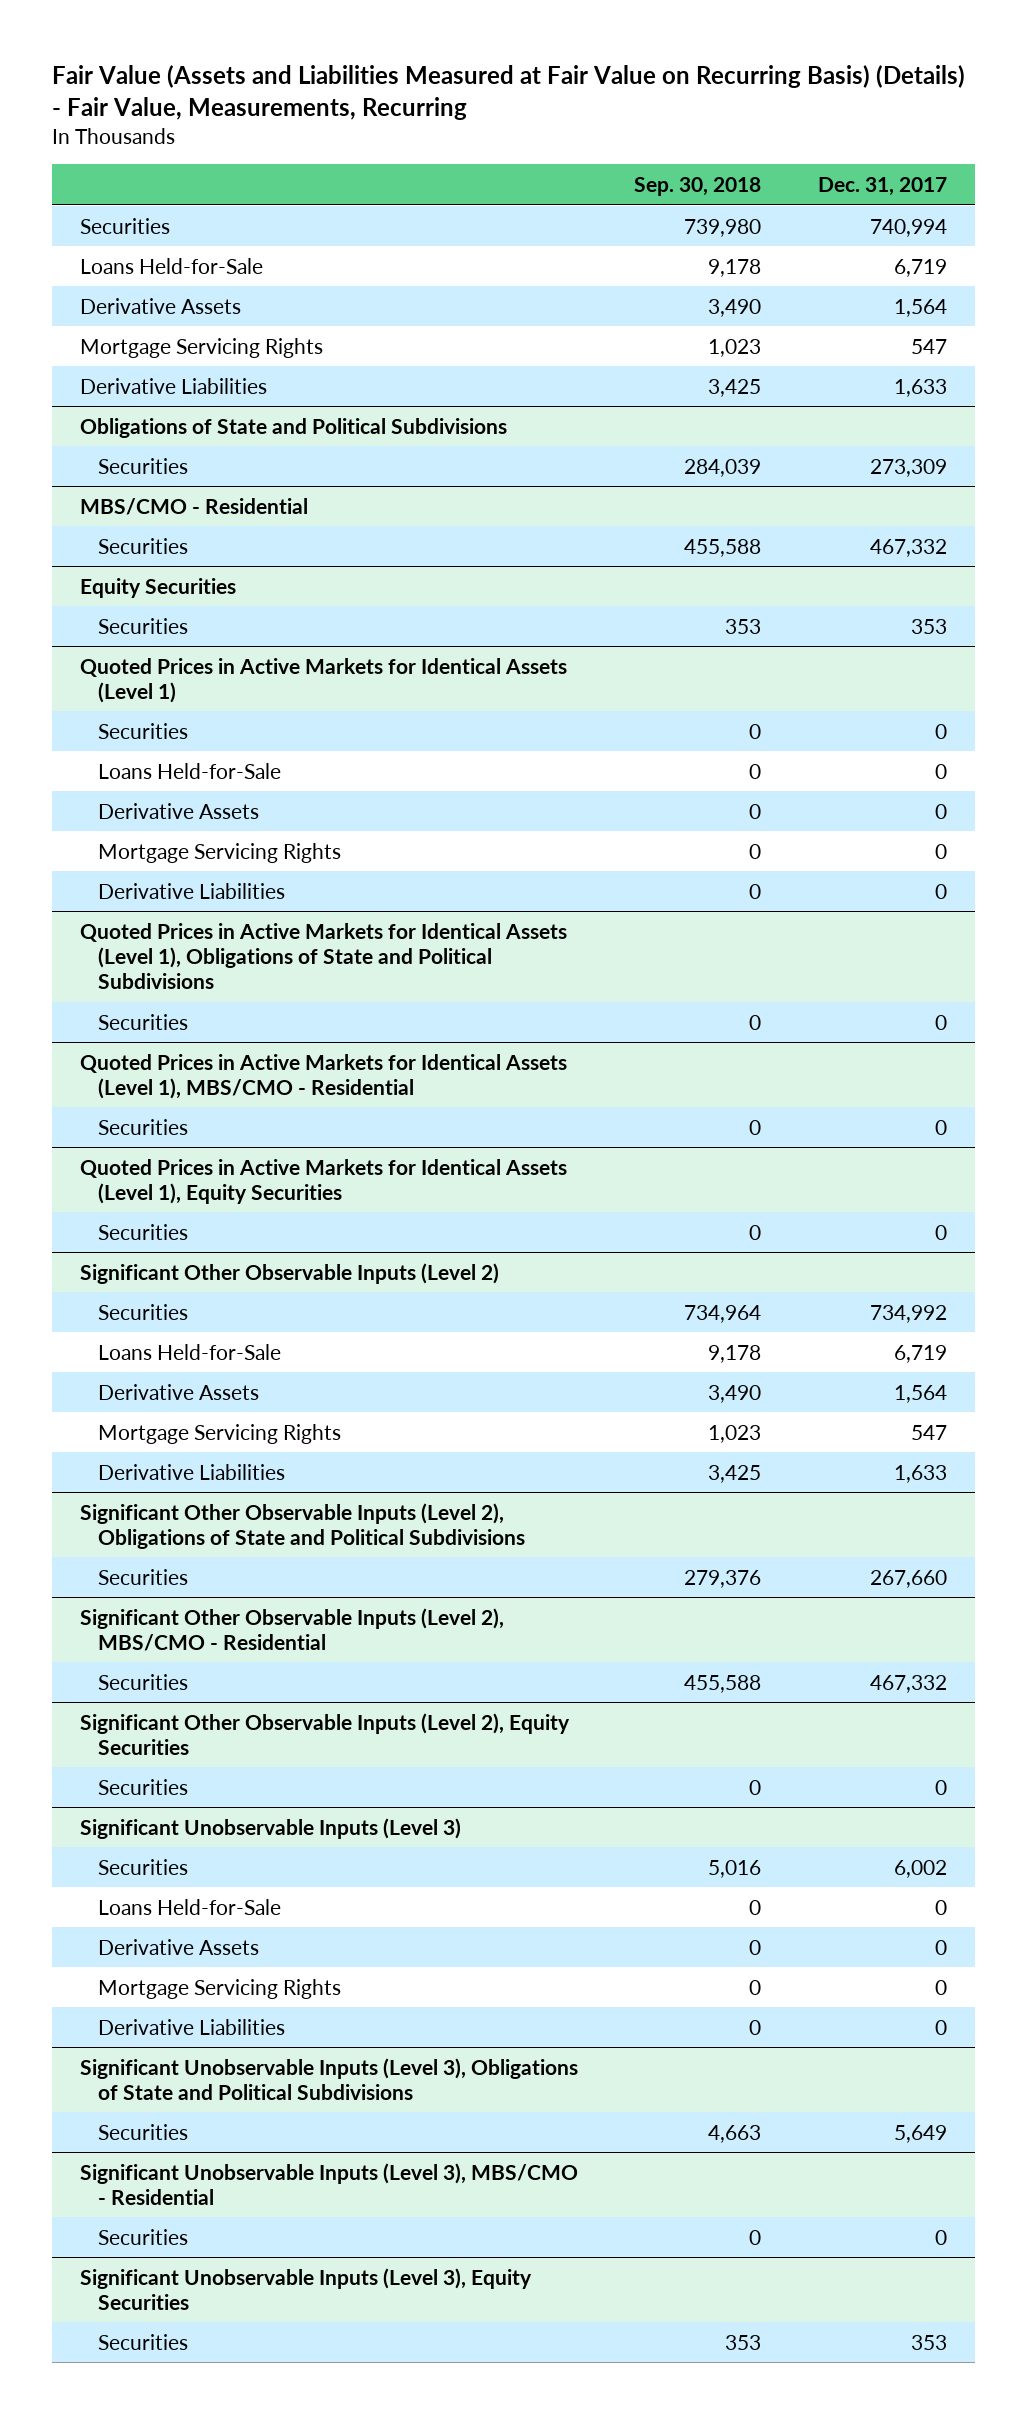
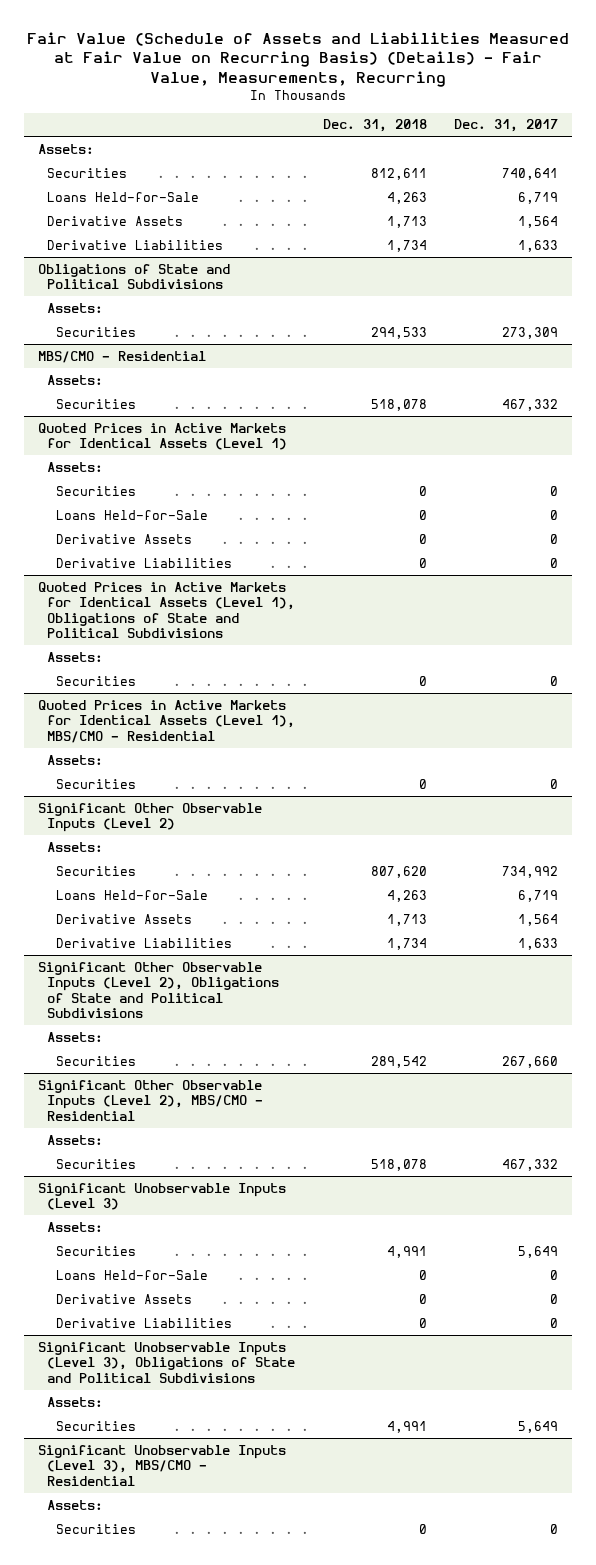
- Fair Value (Assets and Liabilities Measured at Fair Value on Recurring Basis) (Details) - Fair Value, Measurements, Recurring
+ Fair Value (Schedule of Assets and Liabilities Measured at Fair Value on Recurring Basis) (Details) - Fair Value, Measurements, Recurring
- | Sep. 30, 2018 | Dec. 31, 2017
+ | Dec. 31, 2018 | Dec. 31, 2017
- Securities | 739,980 | 740,994
+ Assets:
+ Securities | 812,611 | 740,641
- Mortgage Servicing Rights | 1,023 | 547
@ Obligations of State and Political Subdivisions
+ Assets:
@ MBS/CMO - Residential
+ Assets:
- Equity Securities
- Securities | 353 | 353
@ Quoted Prices in Active Markets for Identical Assets (Level 1)
+ Assets:
- Mortgage Servicing Rights | 0 | 0
@ Quoted Prices in Active Markets for Identical Assets (Level 1), Obligations of State and Political Subdivisions
+ Assets:
@ Quoted Prices in Active Markets for Identical Assets (Level 1), MBS/CMO - Residential
- Securities | 0 | 0
- Quoted Prices in Active Markets for Identical Assets (Level 1), Equity Securities
@ Quoted Prices in Active Markets for Identical Assets (Level 1), MBS/CMO - Residential
+ Assets:
@ Significant Other Observable Inputs (Level 2)
+ Assets:
- Mortgage Servicing Rights | 1,023 | 547
@ Significant Other Observable Inputs (Level 2), Obligations of State and Political Subdivisions
+ Assets:
@ Significant Other Observable Inputs (Level 2), MBS/CMO - Residential
+ Assets:
- Significant Other Observable Inputs (Level 2), Equity Securities
- Securities | 0 | 0
@ Significant Unobservable Inputs (Level 3)
- Securities | 5,016 | 6,002
+ Assets:
+ Securities | 4,991 | 5,649
- Mortgage Servicing Rights | 0 | 0
@ Significant Unobservable Inputs (Level 3), Obligations of State and Political Subdivisions
+ Assets:
@ Significant Unobservable Inputs (Level 3), MBS/CMO - Residential
+ Assets:
- Significant Unobservable Inputs (Level 3), Equity Securities
- Securities | 353 | 353

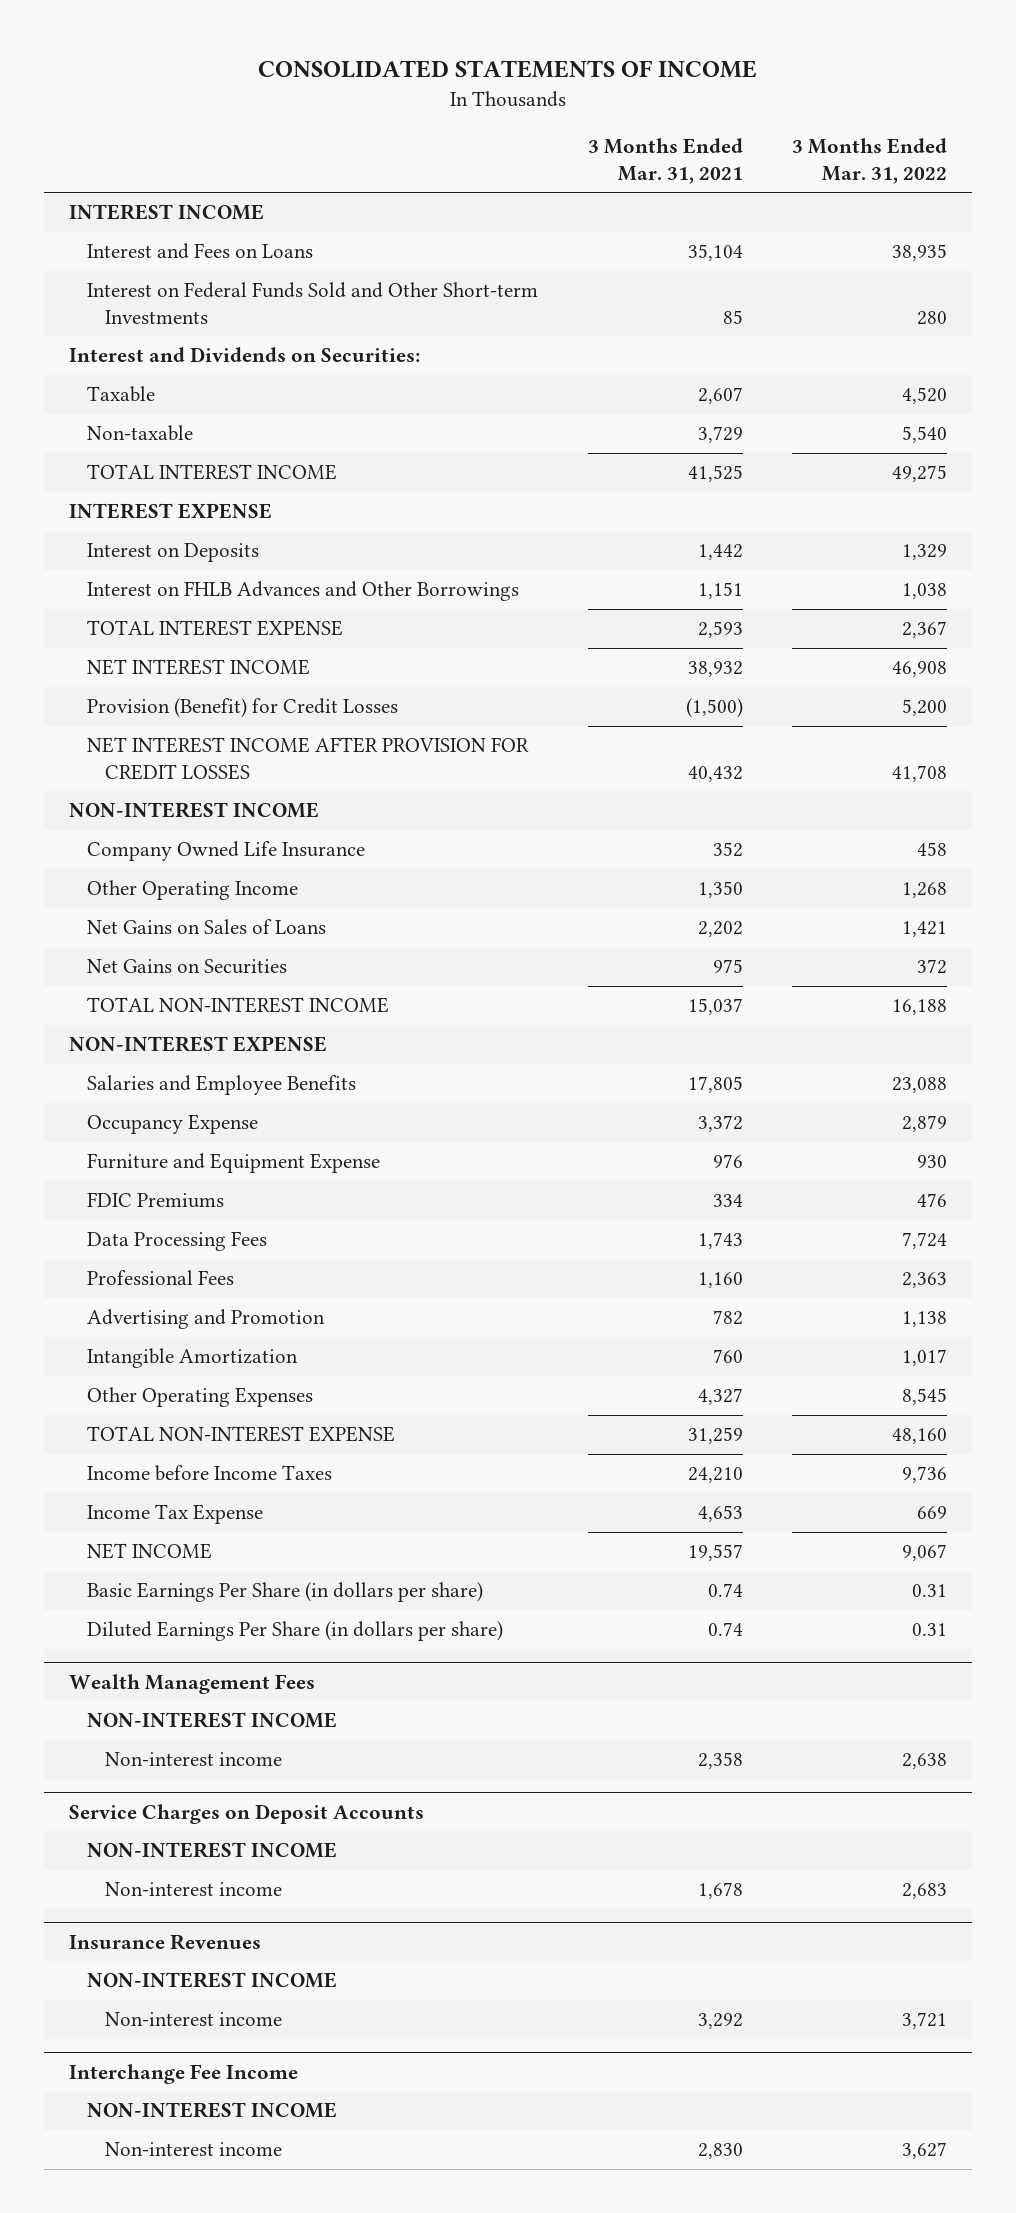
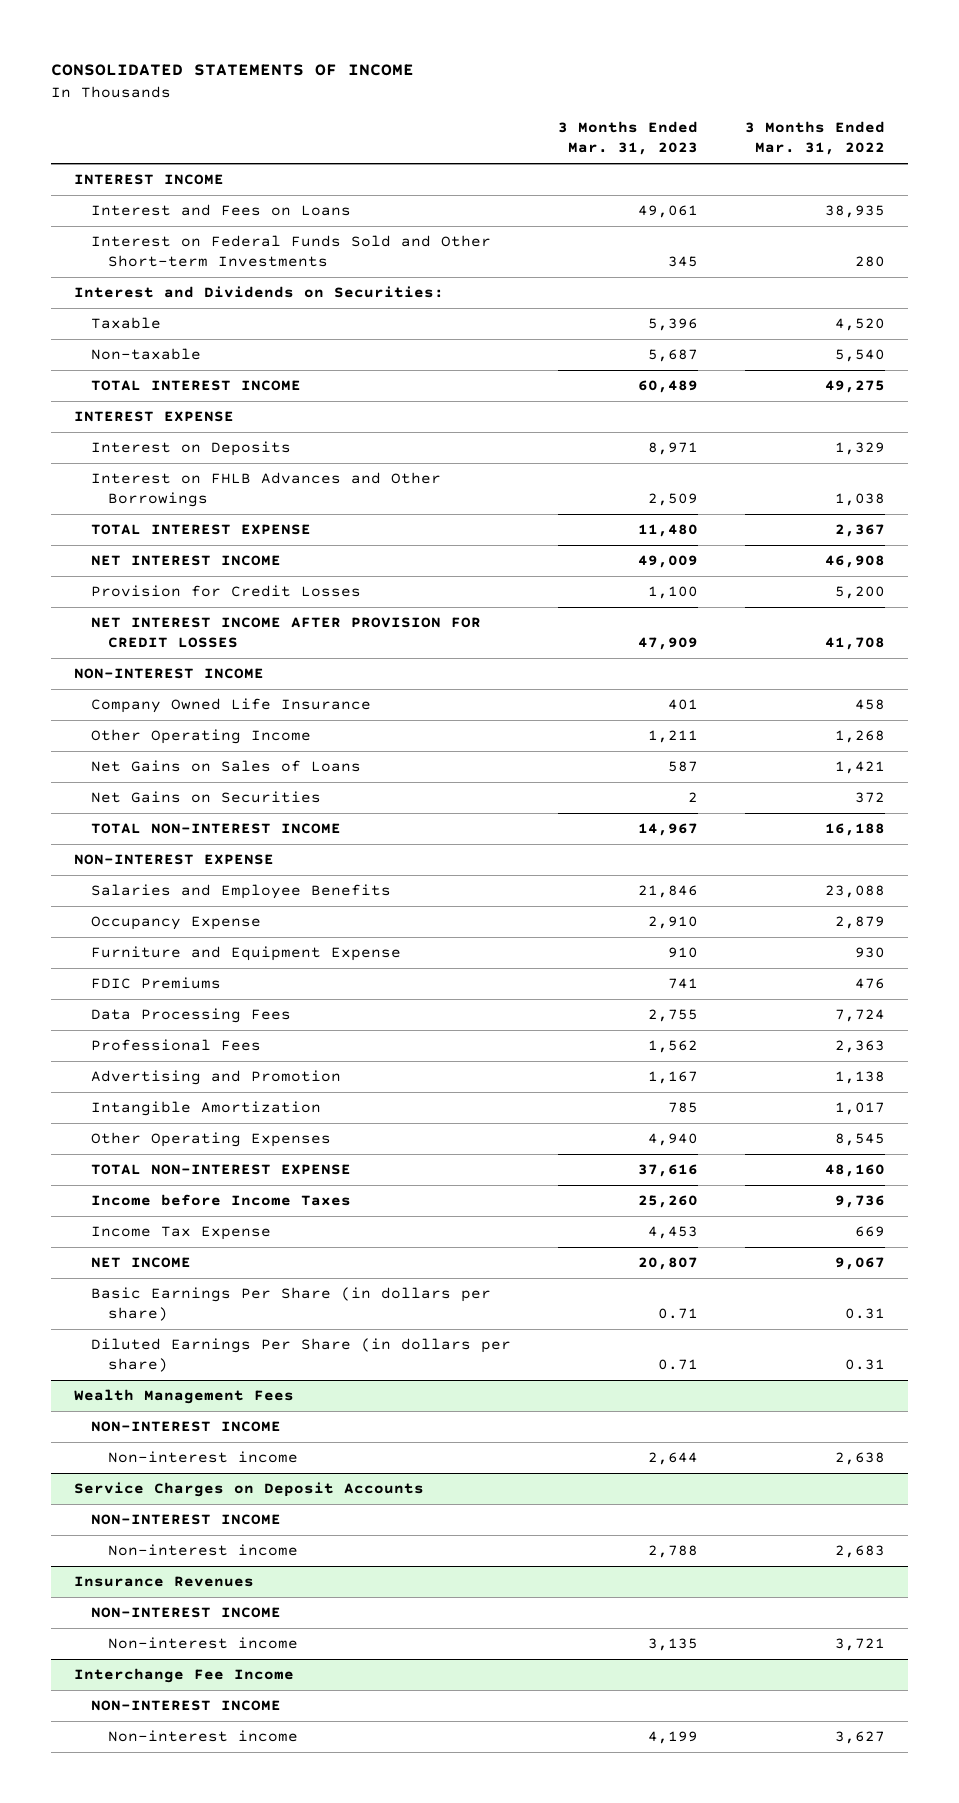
- | 3 Months Ended Mar. 31, 2021 | 3 Months Ended Mar. 31, 2022
+ | 3 Months Ended Mar. 31, 2023 | 3 Months Ended Mar. 31, 2022
- Provision (Benefit) for Credit Losses | (1,500) | 5,200
+ Provision for Credit Losses | 1,100 | 5,200

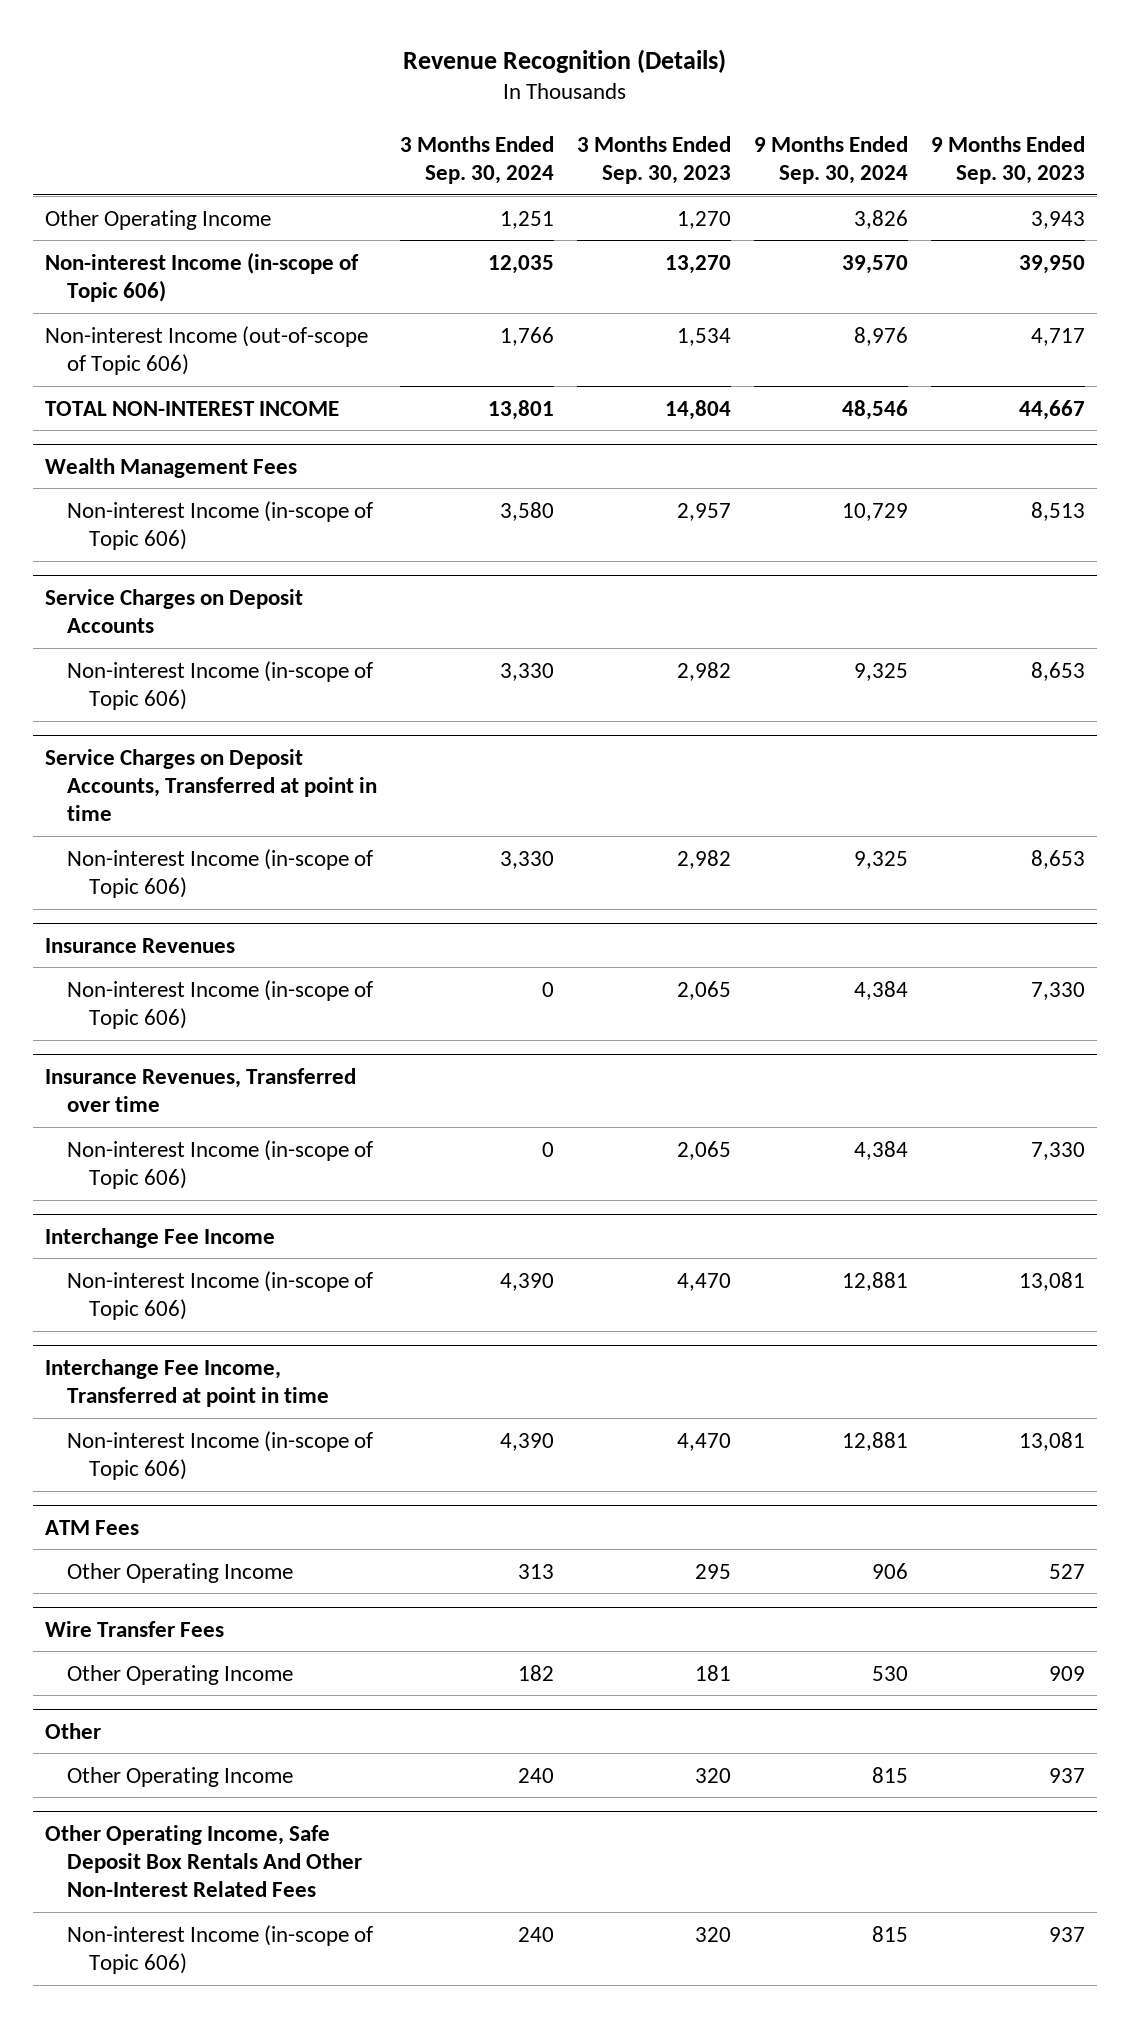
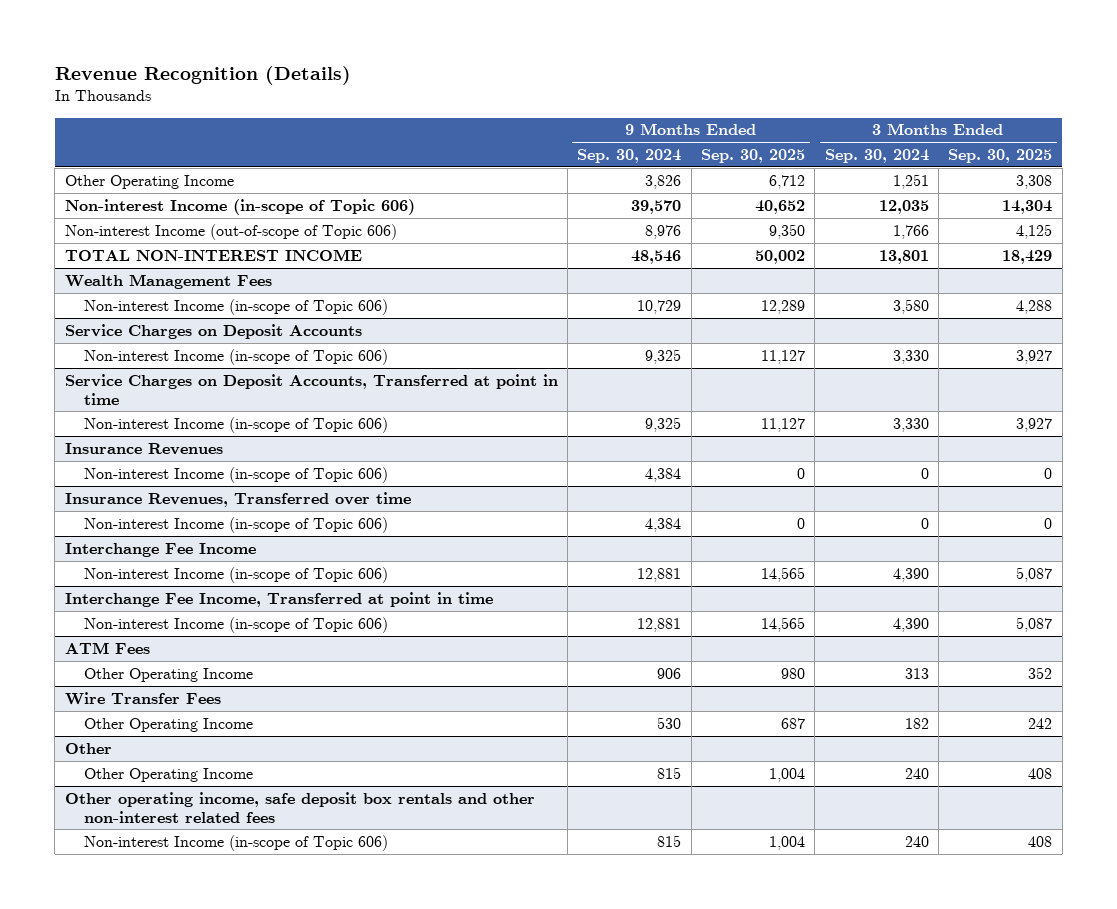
- | 3 Months Ended Sep. 30, 2024 | 3 Months Ended Sep. 30, 2023 | 9 Months Ended Sep. 30, 2024 | 9 Months Ended Sep. 30, 2023
+ | 9 Months Ended Sep. 30, 2024 | 9 Months Ended Sep. 30, 2025 | 3 Months Ended Sep. 30, 2024 | 3 Months Ended Sep. 30, 2025
- Other Operating Income, Safe Deposit Box Rentals And Other Non-Interest Related Fees
+ Other operating income, safe deposit box rentals and other non-interest related fees

